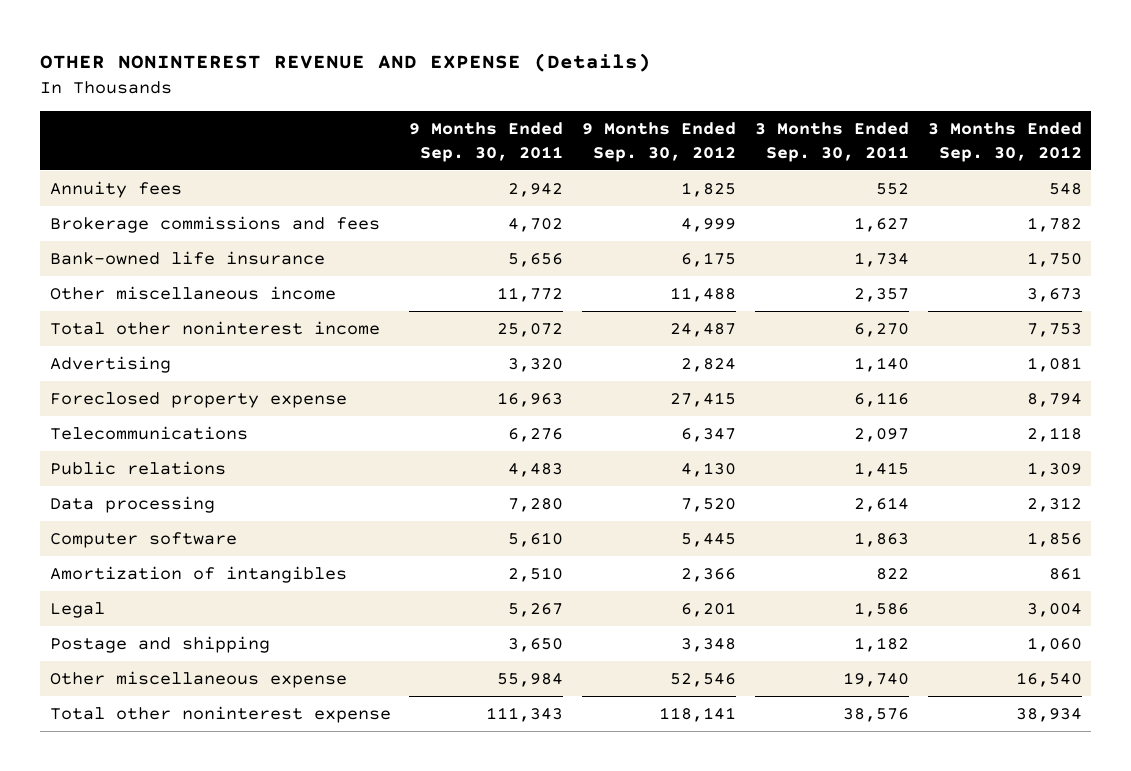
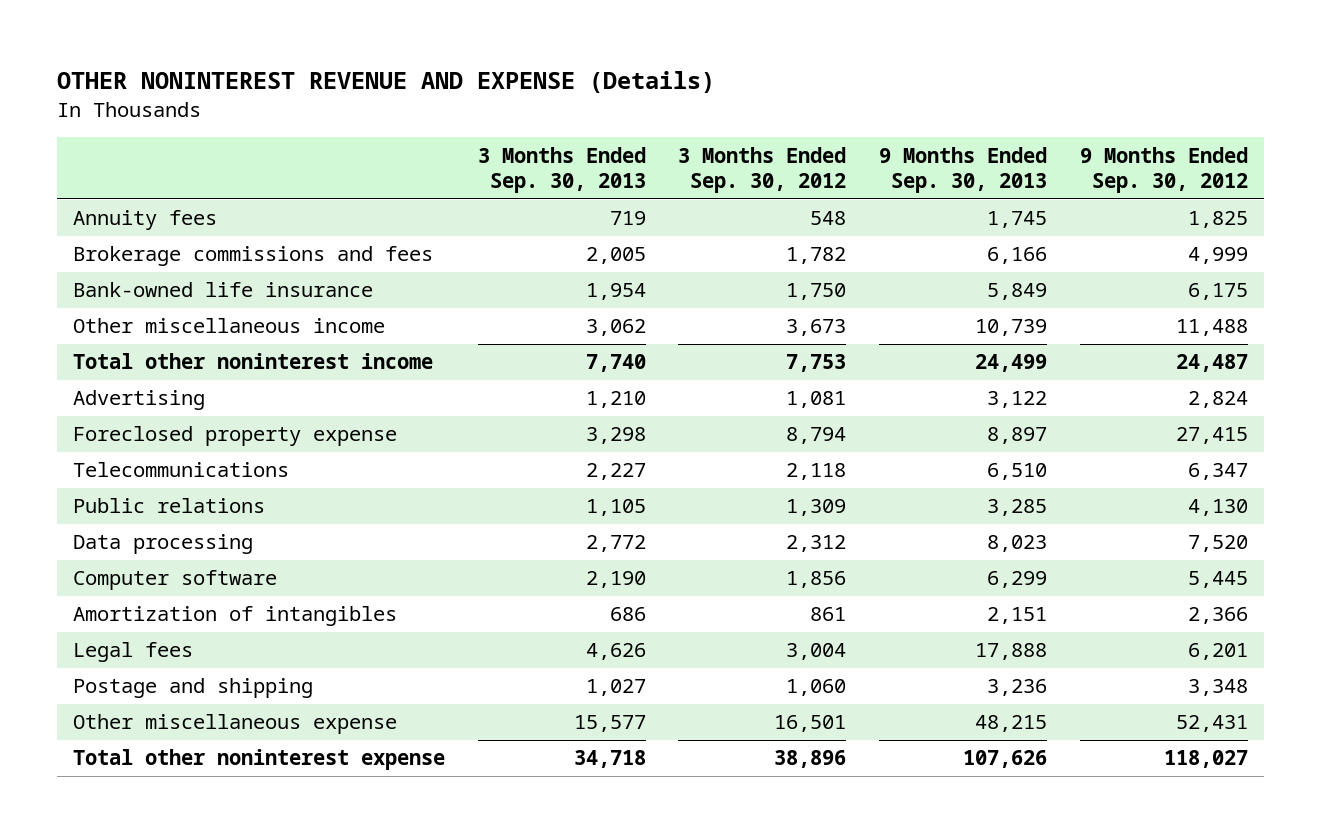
- | 9 Months Ended Sep. 30, 2011 | 9 Months Ended Sep. 30, 2012 | 3 Months Ended Sep. 30, 2011 | 3 Months Ended Sep. 30, 2012
+ | 3 Months Ended Sep. 30, 2013 | 3 Months Ended Sep. 30, 2012 | 9 Months Ended Sep. 30, 2013 | 9 Months Ended Sep. 30, 2012
- Legal | 5,267 | 6,201 | 1,586 | 3,004
+ Legal fees | 4,626 | 3,004 | 17,888 | 6,201
- Other miscellaneous expense | 55,984 | 52,546 | 19,740 | 16,540
- Total other noninterest expense | 111,343 | 118,141 | 38,576 | 38,934
+ Other miscellaneous expense | 15,577 | 16,501 | 48,215 | 52,431
+ Total other noninterest expense | 34,718 | 38,896 | 107,626 | 118,027

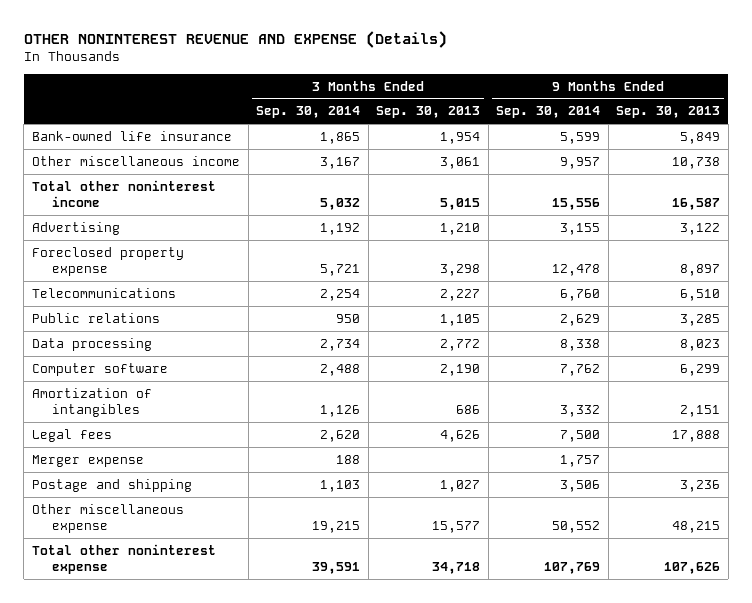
- | 3 Months Ended Sep. 30, 2013 | 3 Months Ended Sep. 30, 2012 | 9 Months Ended Sep. 30, 2013 | 9 Months Ended Sep. 30, 2012
+ | 3 Months Ended Sep. 30, 2014 | 3 Months Ended Sep. 30, 2013 | 9 Months Ended Sep. 30, 2014 | 9 Months Ended Sep. 30, 2013
- Annuity fees | 719 | 548 | 1,745 | 1,825
- Brokerage commissions and fees | 2,005 | 1,782 | 6,166 | 4,999
- Other miscellaneous income | 3,062 | 3,673 | 10,739 | 11,488
- Total other noninterest income | 7,740 | 7,753 | 24,499 | 24,487
+ Other miscellaneous income | 3,167 | 3,061 | 9,957 | 10,738
+ Total other noninterest income | 5,032 | 5,015 | 15,556 | 16,587
+ Merger expense | 188 | | 1,757 |

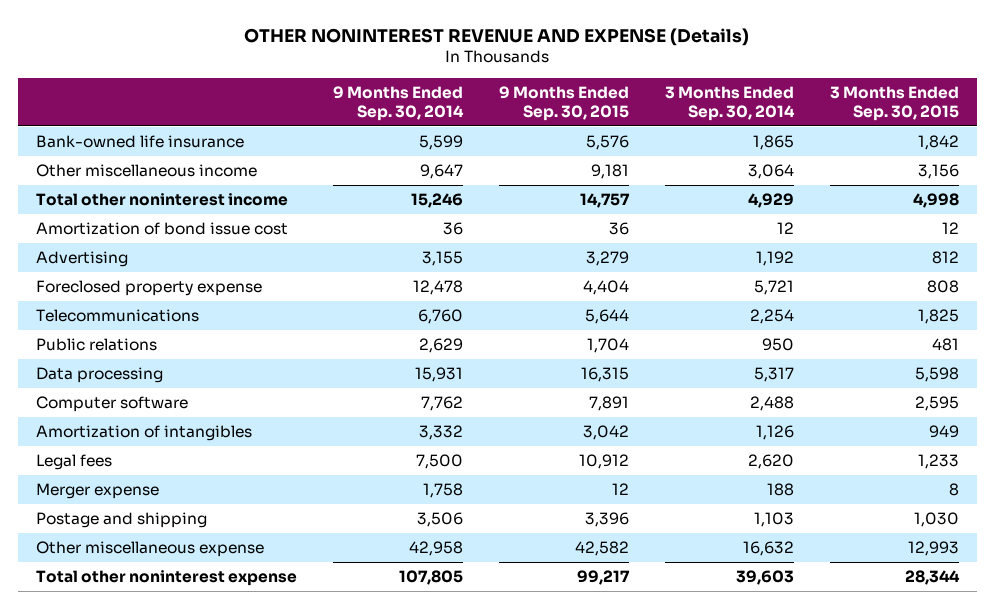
- | 3 Months Ended Sep. 30, 2014 | 3 Months Ended Sep. 30, 2013 | 9 Months Ended Sep. 30, 2014 | 9 Months Ended Sep. 30, 2013
+ | 9 Months Ended Sep. 30, 2014 | 9 Months Ended Sep. 30, 2015 | 3 Months Ended Sep. 30, 2014 | 3 Months Ended Sep. 30, 2015
- Other miscellaneous income | 3,167 | 3,061 | 9,957 | 10,738
- Total other noninterest income | 5,032 | 5,015 | 15,556 | 16,587
+ Other miscellaneous income | 9,647 | 9,181 | 3,064 | 3,156
+ Total other noninterest income | 15,246 | 14,757 | 4,929 | 4,998
+ Amortization of bond issue cost | 36 | 36 | 12 | 12
- Data processing | 2,734 | 2,772 | 8,338 | 8,023
+ Data processing | 15,931 | 16,315 | 5,317 | 5,598
- Merger expense | 188 | | 1,757 |
+ Merger expense | 1,758 | 12 | 188 | 8
- Other miscellaneous expense | 19,215 | 15,577 | 50,552 | 48,215
- Total other noninterest expense | 39,591 | 34,718 | 107,769 | 107,626
+ Other miscellaneous expense | 42,958 | 42,582 | 16,632 | 12,993
+ Total other noninterest expense | 107,805 | 99,217 | 39,603 | 28,344

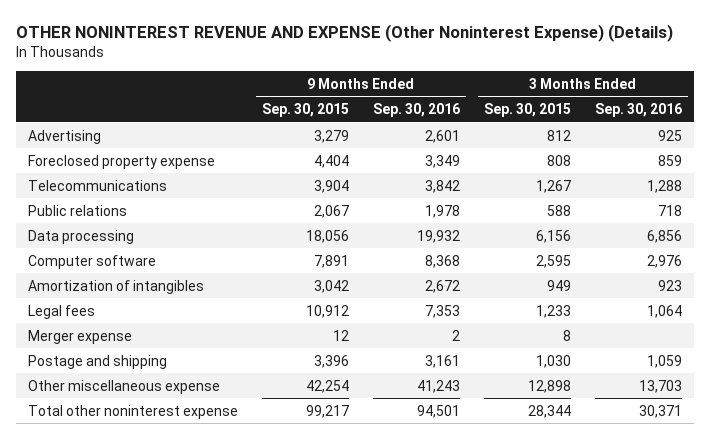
- OTHER NONINTEREST REVENUE AND EXPENSE (Details)
+ OTHER NONINTEREST REVENUE AND EXPENSE (Other Noninterest Expense) (Details)
- | 9 Months Ended Sep. 30, 2014 | 9 Months Ended Sep. 30, 2015 | 3 Months Ended Sep. 30, 2014 | 3 Months Ended Sep. 30, 2015
+ | 9 Months Ended Sep. 30, 2015 | 9 Months Ended Sep. 30, 2016 | 3 Months Ended Sep. 30, 2015 | 3 Months Ended Sep. 30, 2016
- Bank-owned life insurance | 5,599 | 5,576 | 1,865 | 1,842
- Other miscellaneous income | 9,647 | 9,181 | 3,064 | 3,156
- Total other noninterest income | 15,246 | 14,757 | 4,929 | 4,998
- Amortization of bond issue cost | 36 | 36 | 12 | 12
- Telecommunications | 6,760 | 5,644 | 2,254 | 1,825
- Public relations | 2,629 | 1,704 | 950 | 481
- Data processing | 15,931 | 16,315 | 5,317 | 5,598
+ Telecommunications | 3,904 | 3,842 | 1,267 | 1,288
+ Public relations | 2,067 | 1,978 | 588 | 718
+ Data processing | 18,056 | 19,932 | 6,156 | 6,856
- Other miscellaneous expense | 42,958 | 42,582 | 16,632 | 12,993
+ Other miscellaneous expense | 42,254 | 41,243 | 12,898 | 13,703

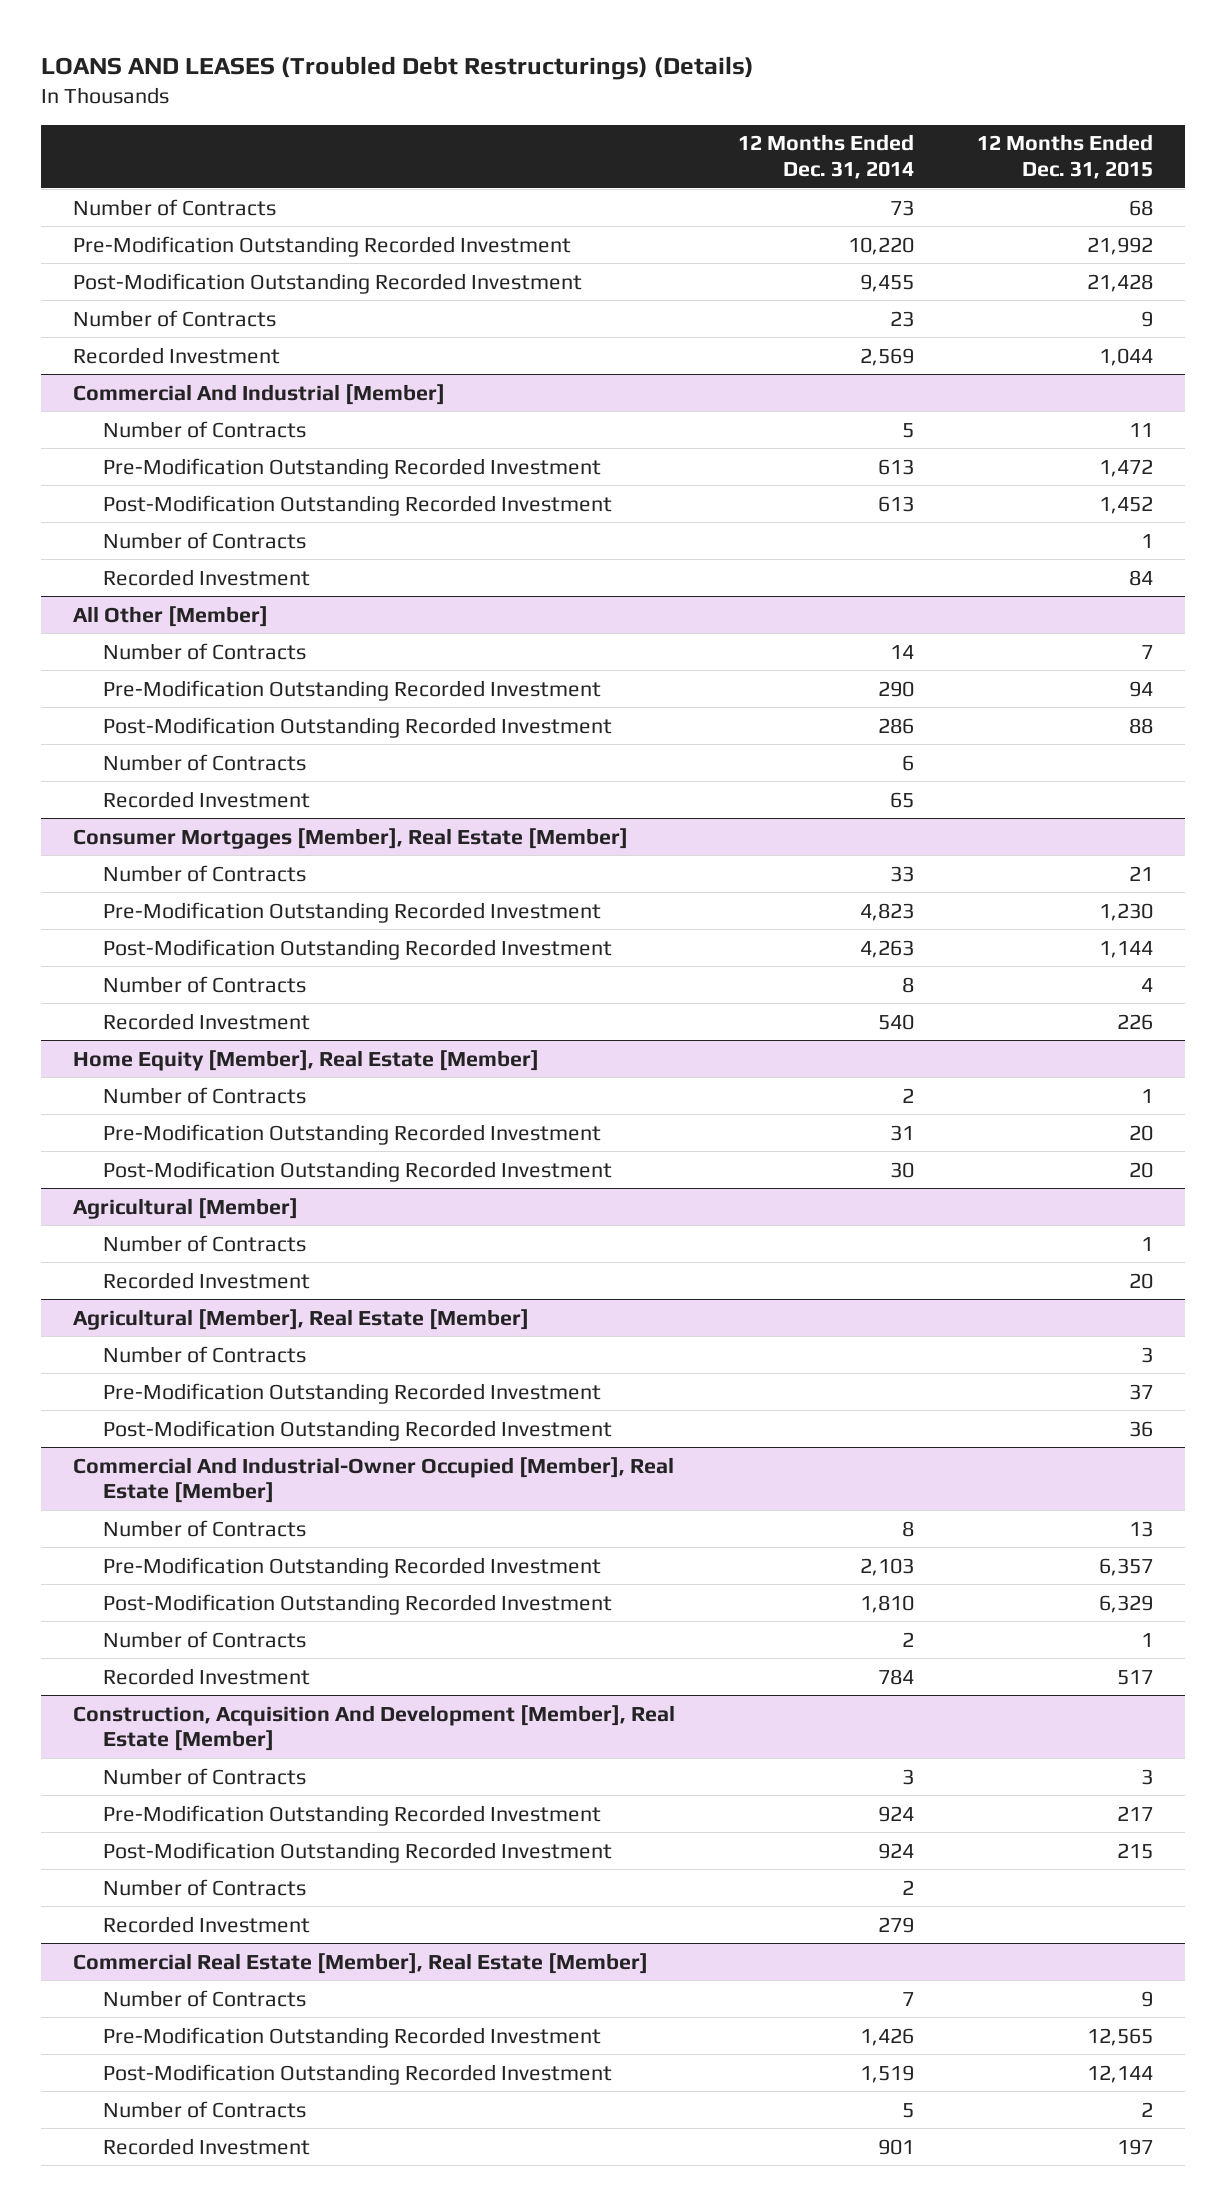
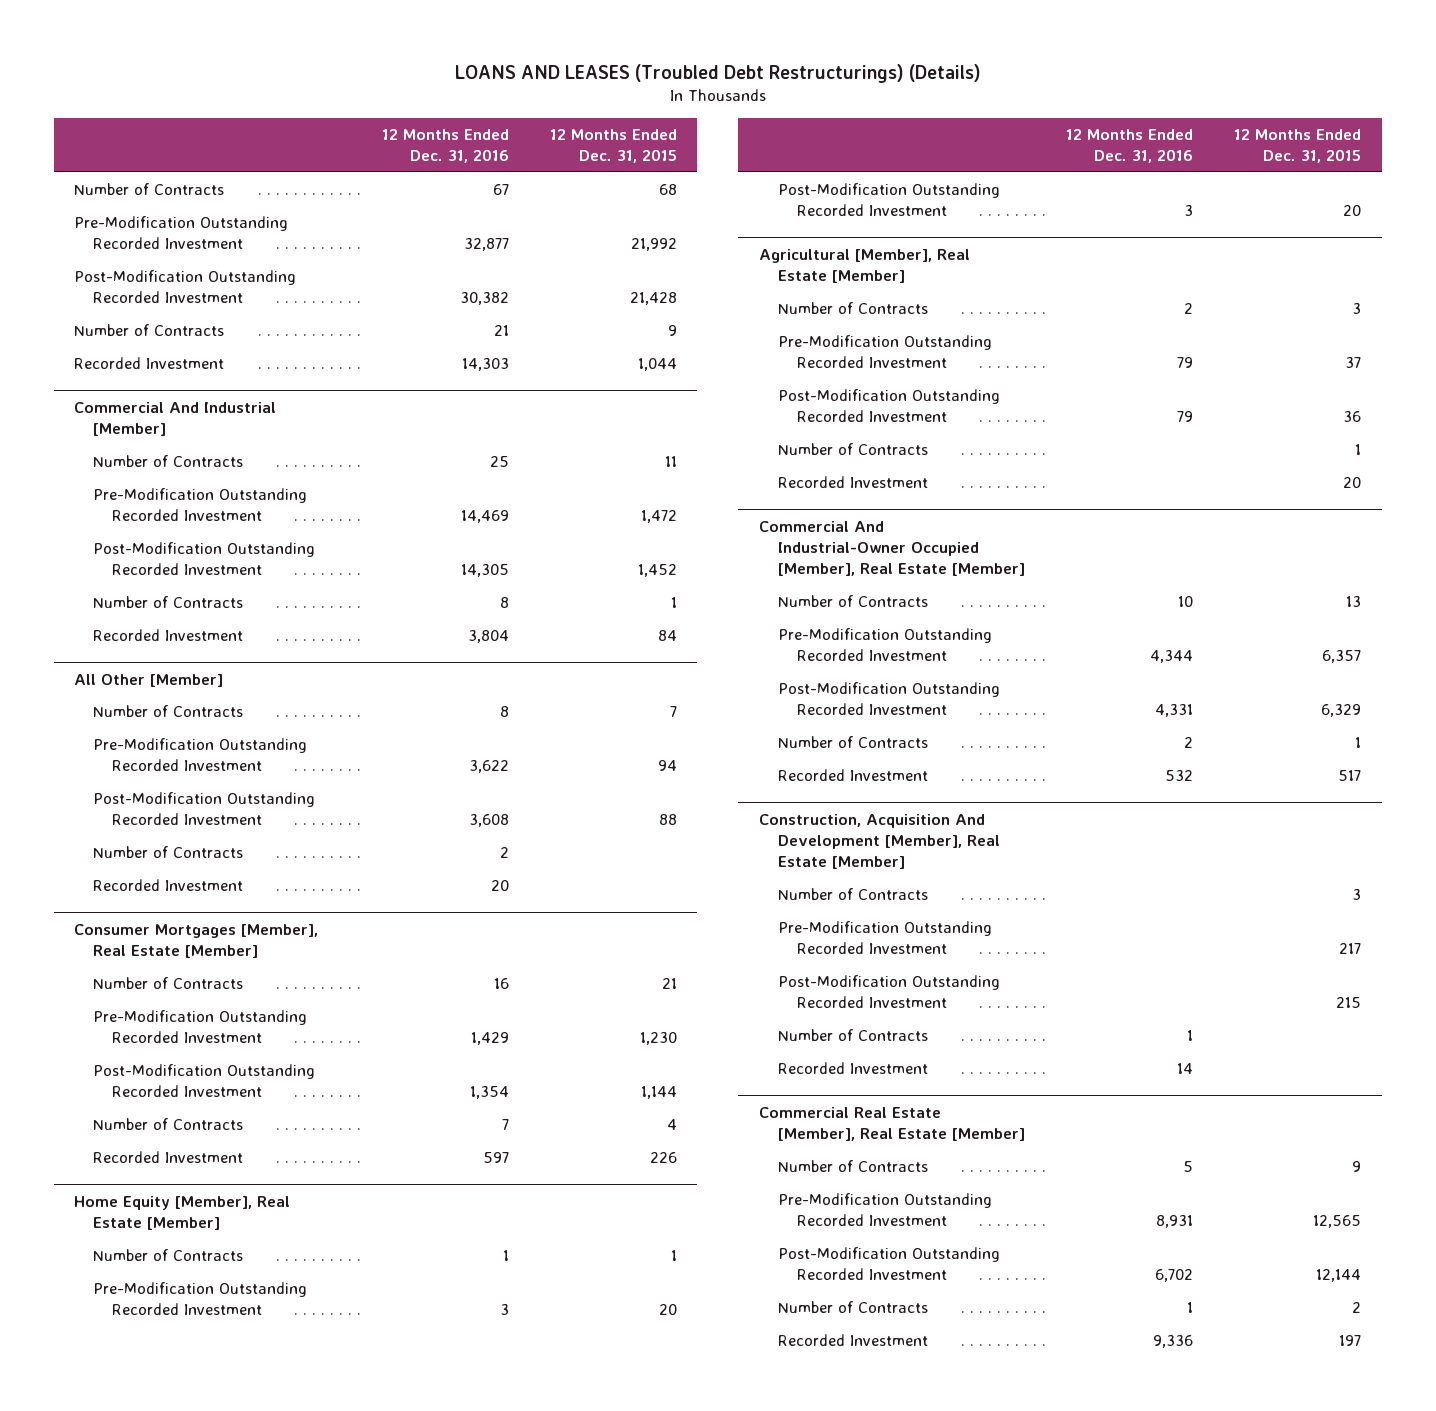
- | 12 Months Ended Dec. 31, 2014 | 12 Months Ended Dec. 31, 2015
+ | 12 Months Ended Dec. 31, 2016 | 12 Months Ended Dec. 31, 2015
- Agricultural [Member]
- Number of Contracts | | 1
- Recorded Investment | | 20
@ Agricultural [Member], Real Estate [Member]
+ Number of Contracts | | 1
+ Recorded Investment | | 20

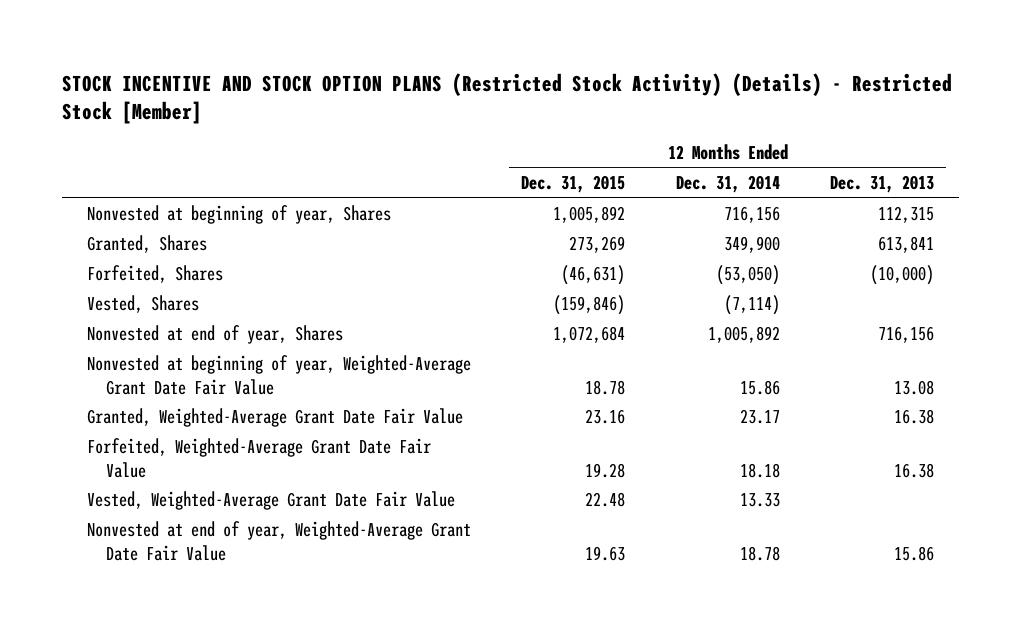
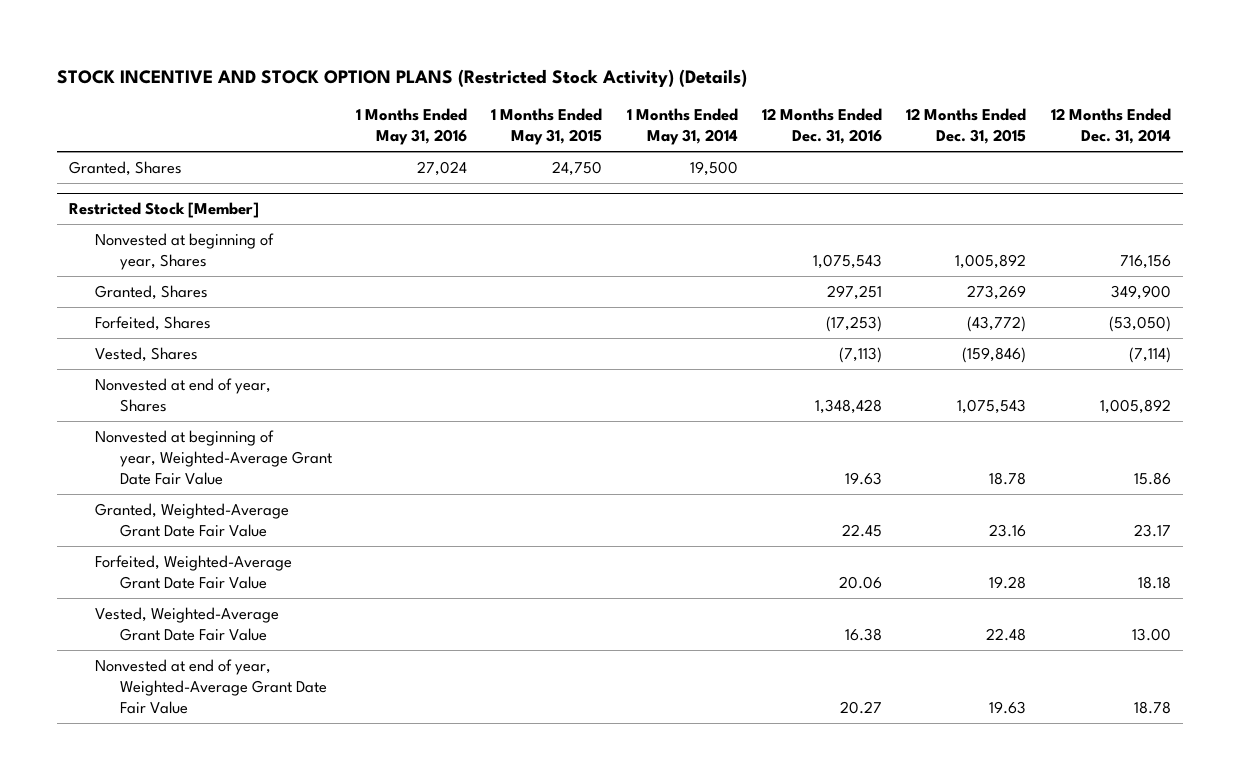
- STOCK INCENTIVE AND STOCK OPTION PLANS (Restricted Stock Activity) (Details) - Restricted Stock [Member]
+ STOCK INCENTIVE AND STOCK OPTION PLANS (Restricted Stock Activity) (Details)
- | 12 Months Ended Dec. 31, 2015 | 12 Months Ended Dec. 31, 2014 | 12 Months Ended Dec. 31, 2013
+ | 1 Months Ended May 31, 2016 | 1 Months Ended May 31, 2015 | 1 Months Ended May 31, 2014 | 12 Months Ended Dec. 31, 2016 | 12 Months Ended Dec. 31, 2015 | 12 Months Ended Dec. 31, 2014
+ Granted, Shares | 27,024 | 24,750 | 19,500 | | |
+ Restricted Stock [Member]
- Forfeited, Shares | (46,631) | (53,050) | (10,000)
+ Forfeited, Shares | | | | (17,253) | (43,772) | (53,050)
- Nonvested at end of year, Shares | 1,072,684 | 1,005,892 | 716,156
+ Nonvested at end of year, Shares | | | | 1,348,428 | 1,075,543 | 1,005,892
- Vested, Weighted-Average Grant Date Fair Value | 22.48 | 13.33 |
+ Vested, Weighted-Average Grant Date Fair Value | | | | 16.38 | 22.48 | 13.00

